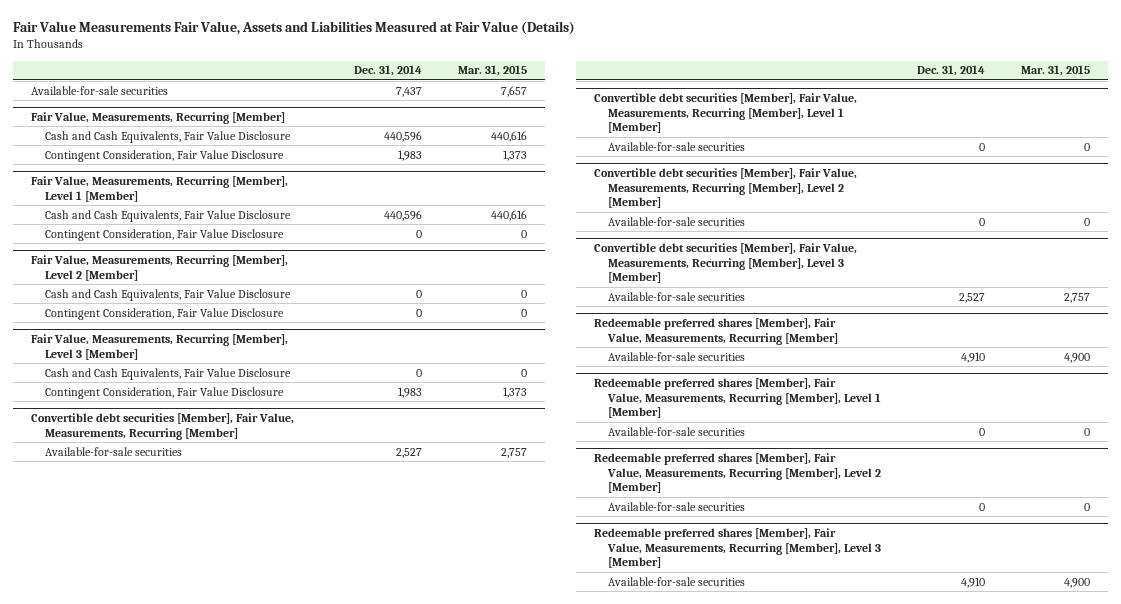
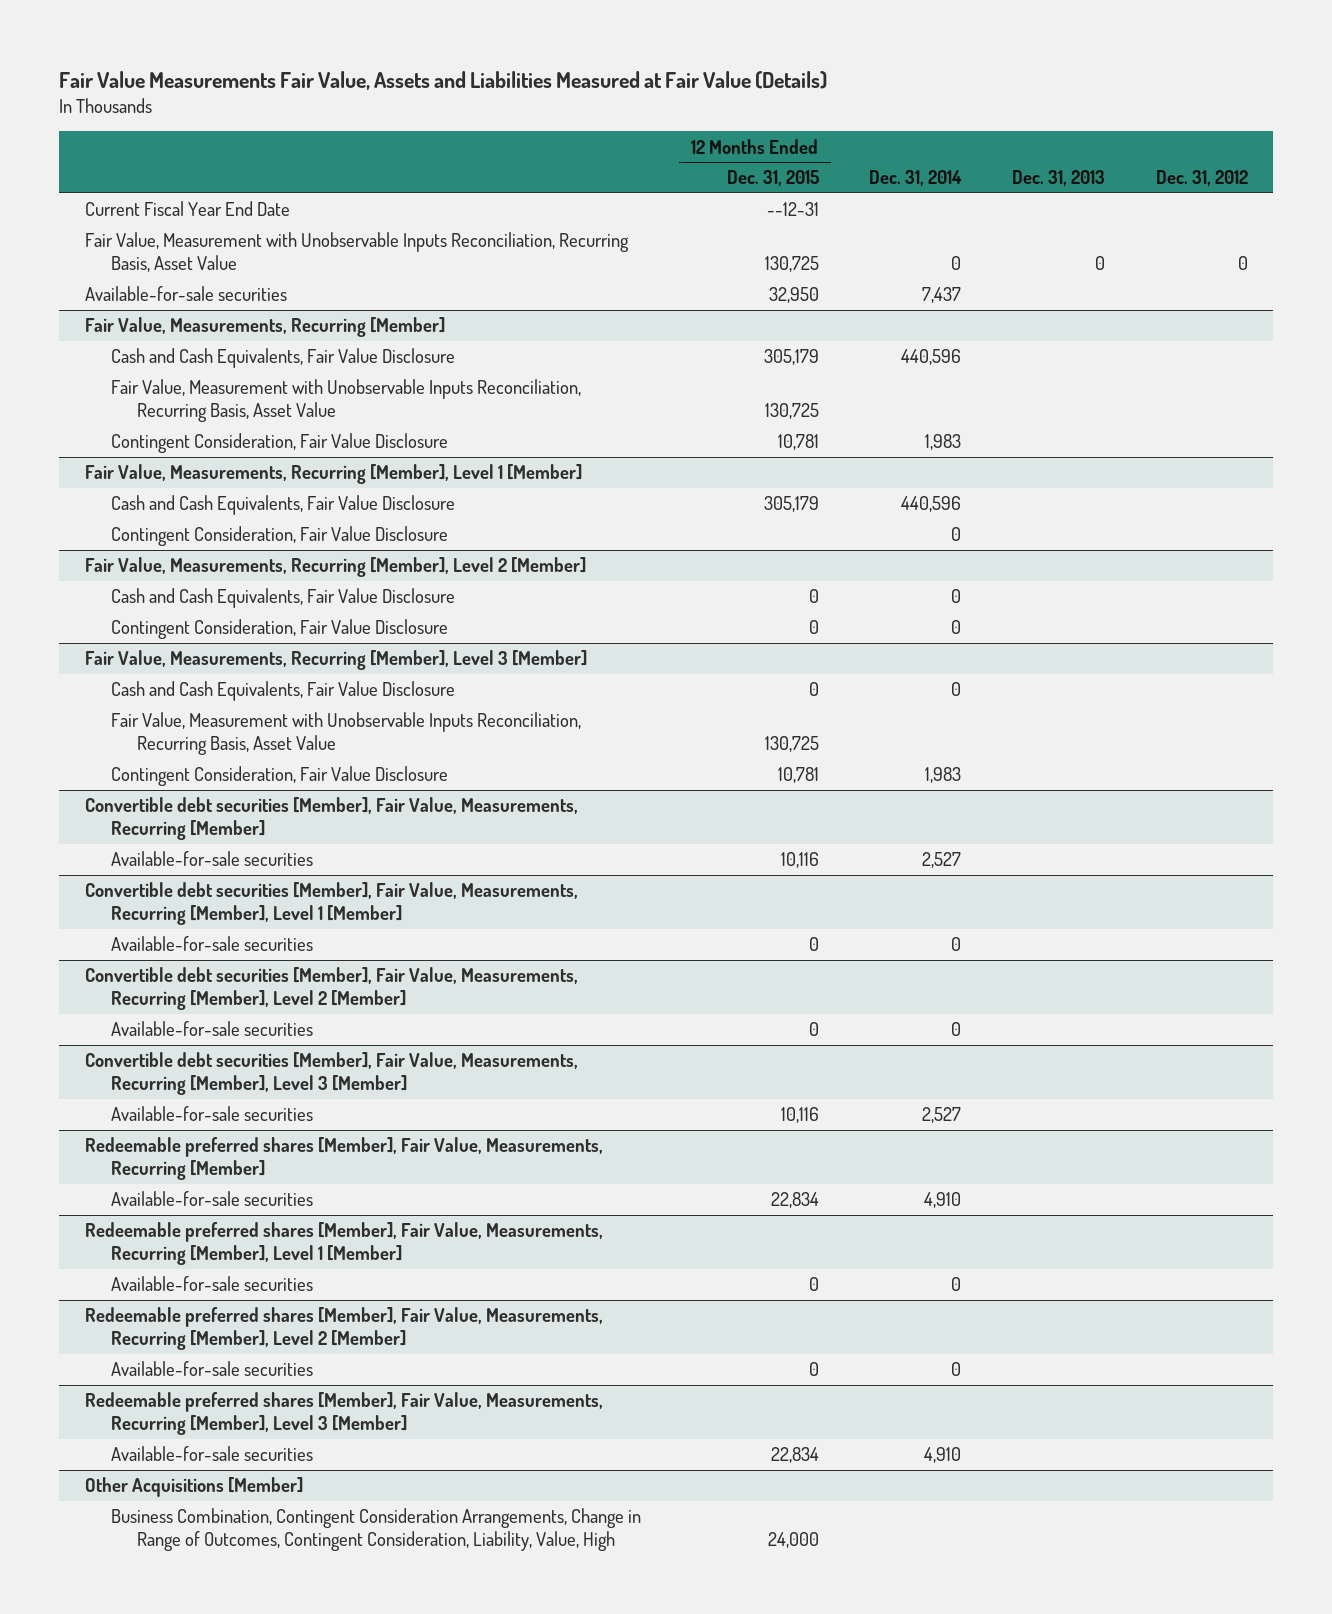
- | Dec. 31, 2014 | Mar. 31, 2015
+ | 12 Months Ended Dec. 31, 2015 | Dec. 31, 2014 | Dec. 31, 2013 | Dec. 31, 2012
+ Current Fiscal Year End Date | --12-31 | | |
+ Fair Value, Measurement with Unobservable Inputs Reconciliation, Recurring Basis, Asset Value | 130,725 | 0 | 0 | 0
@ Fair Value, Measurements, Recurring [Member]
+ Fair Value, Measurement with Unobservable Inputs Reconciliation, Recurring Basis, Asset Value | 130,725 | | |
@ Fair Value, Measurements, Recurring [Member], Level 3 [Member]
+ Fair Value, Measurement with Unobservable Inputs Reconciliation, Recurring Basis, Asset Value | 130,725 | | |
+ Other Acquisitions [Member]
+ Business Combination, Contingent Consideration Arrangements, Change in Range of Outcomes, Contingent Consideration, Liability, Value, High | 24,000 | | |

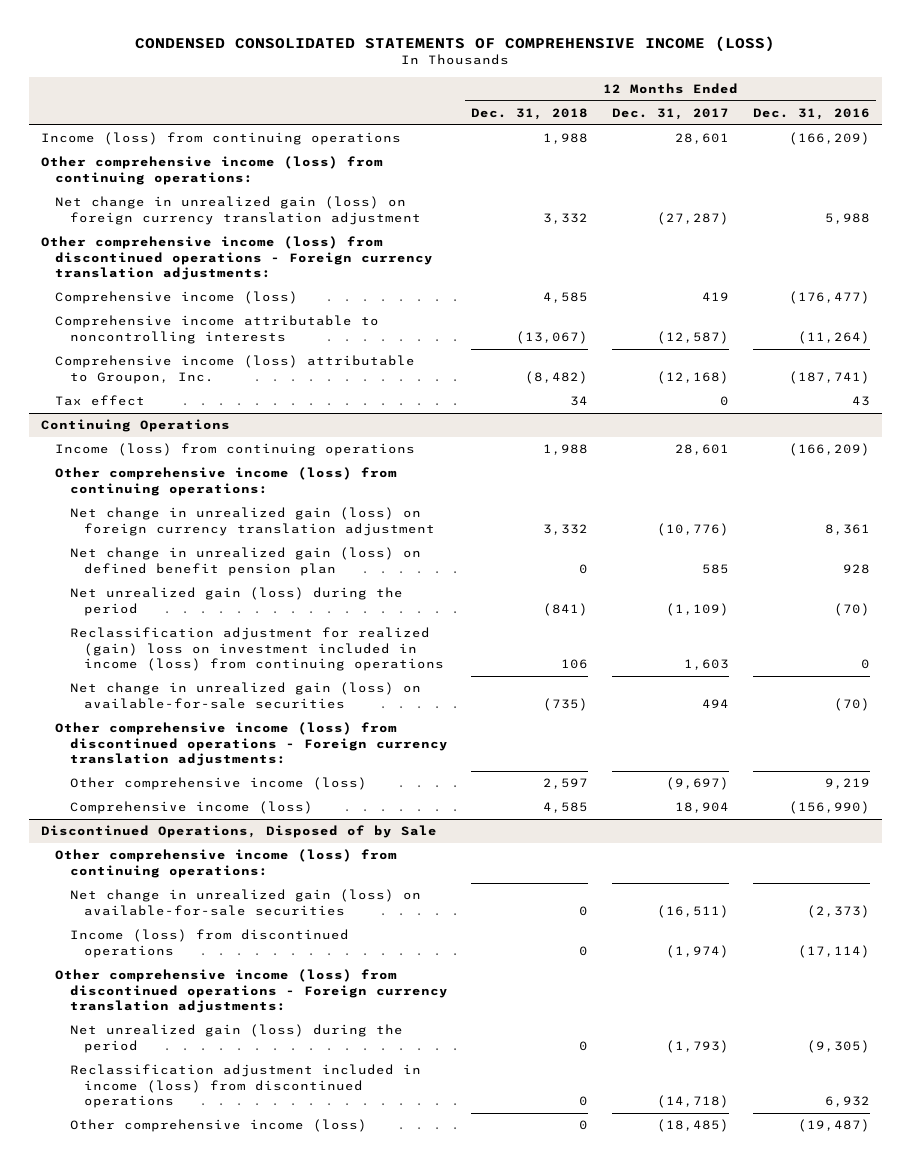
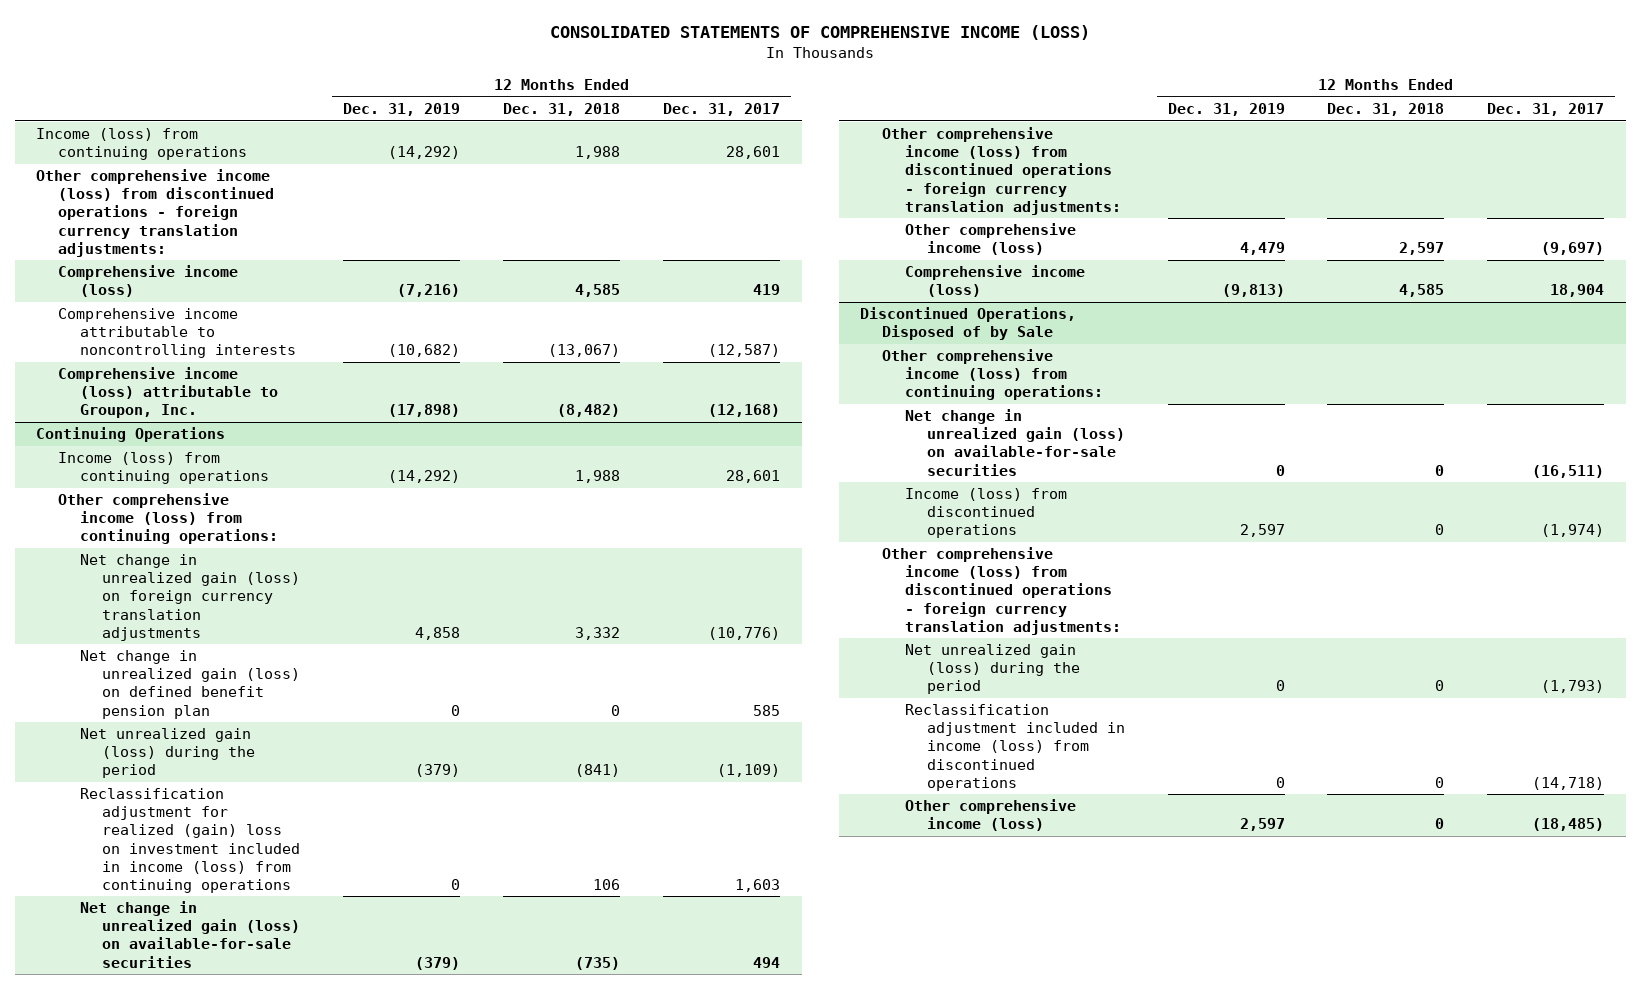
- CONDENSED CONSOLIDATED STATEMENTS OF COMPREHENSIVE INCOME (LOSS)
+ CONSOLIDATED STATEMENTS OF COMPREHENSIVE INCOME (LOSS)
- | 12 Months Ended Dec. 31, 2018 | 12 Months Ended Dec. 31, 2017 | 12 Months Ended Dec. 31, 2016
+ | 12 Months Ended Dec. 31, 2019 | 12 Months Ended Dec. 31, 2018 | 12 Months Ended Dec. 31, 2017
- Other comprehensive income (loss) from continuing operations:
- Net change in unrealized gain (loss) on foreign currency translation adjustment | 3,332 | (27,287) | 5,988
- Other comprehensive income (loss) from discontinued operations - Foreign currency translation adjustments:
+ Other comprehensive income (loss) from discontinued operations - foreign currency translation adjustments:
- Tax effect | 34 | 0 | 43
@ Continuing Operations
- Net change in unrealized gain (loss) on foreign currency translation adjustment | 3,332 | (10,776) | 8,361
+ Net change in unrealized gain (loss) on foreign currency translation adjustments | 4,858 | 3,332 | (10,776)
- Other comprehensive income (loss) from discontinued operations - Foreign currency translation adjustments:
+ Other comprehensive income (loss) from discontinued operations - foreign currency translation adjustments:
@ Discontinued Operations, Disposed of by Sale
- Other comprehensive income (loss) from discontinued operations - Foreign currency translation adjustments:
+ Other comprehensive income (loss) from discontinued operations - foreign currency translation adjustments:

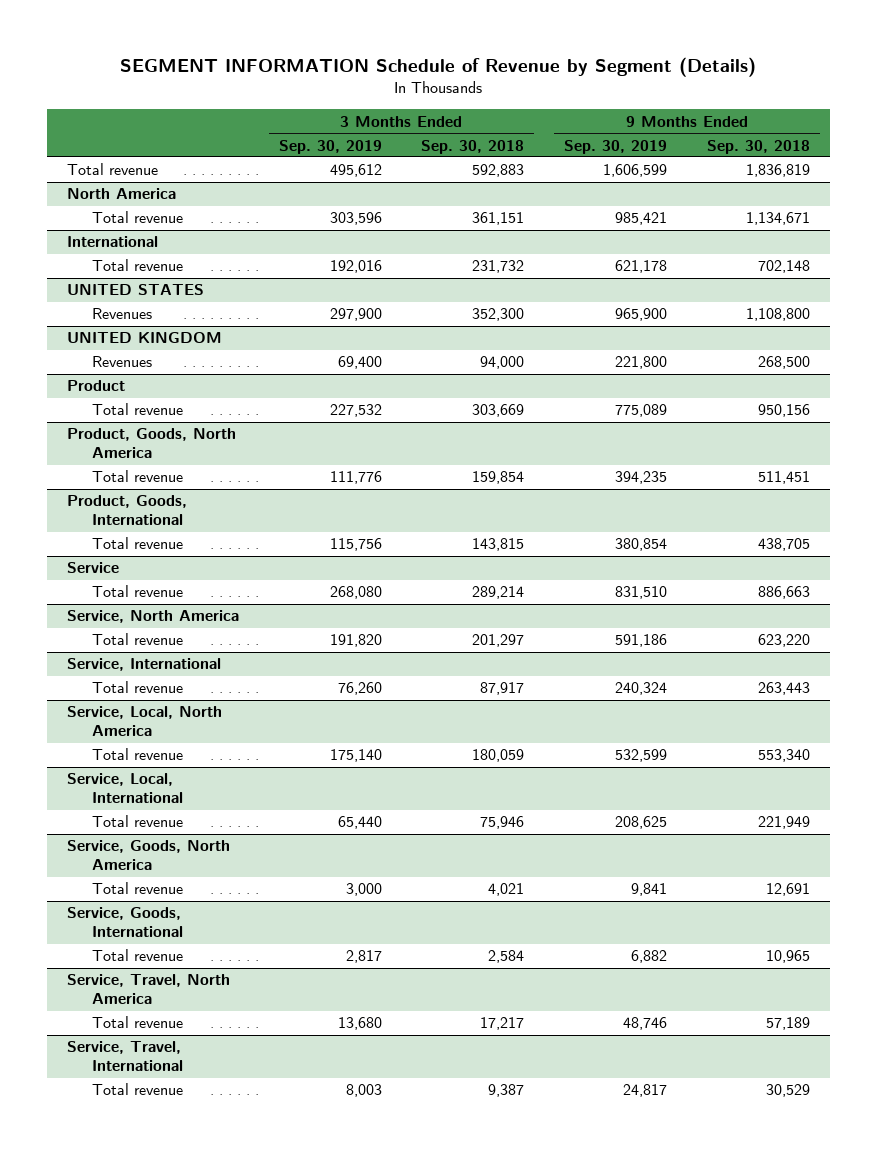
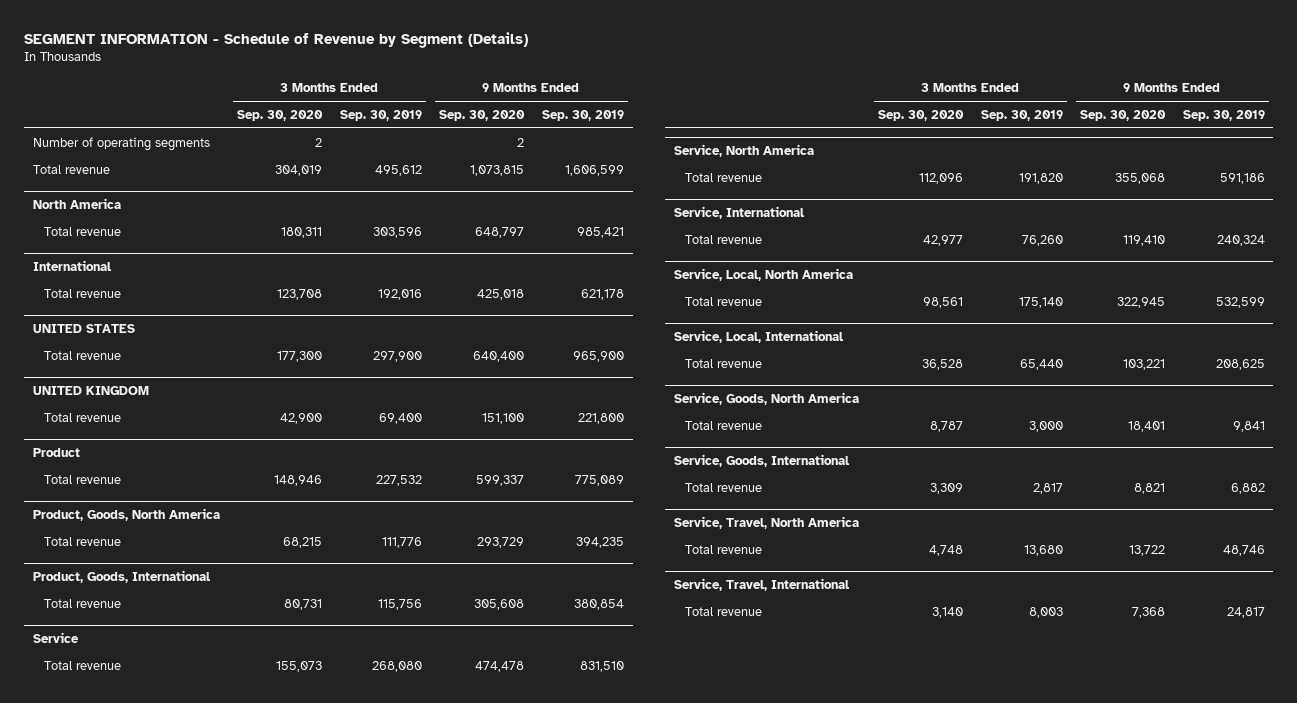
- SEGMENT INFORMATION Schedule of Revenue by Segment (Details)
+ SEGMENT INFORMATION - Schedule of Revenue by Segment (Details)
- | 3 Months Ended Sep. 30, 2019 | 3 Months Ended Sep. 30, 2018 | 9 Months Ended Sep. 30, 2019 | 9 Months Ended Sep. 30, 2018
+ | 3 Months Ended Sep. 30, 2020 | 3 Months Ended Sep. 30, 2019 | 9 Months Ended Sep. 30, 2020 | 9 Months Ended Sep. 30, 2019
+ Number of operating segments | 2 | | 2 |
@ UNITED STATES
- Revenues | 297,900 | 352,300 | 965,900 | 1,108,800
+ Total revenue | 177,300 | 297,900 | 640,400 | 965,900
@ UNITED KINGDOM
- Revenues | 69,400 | 94,000 | 221,800 | 268,500
+ Total revenue | 42,900 | 69,400 | 151,100 | 221,800

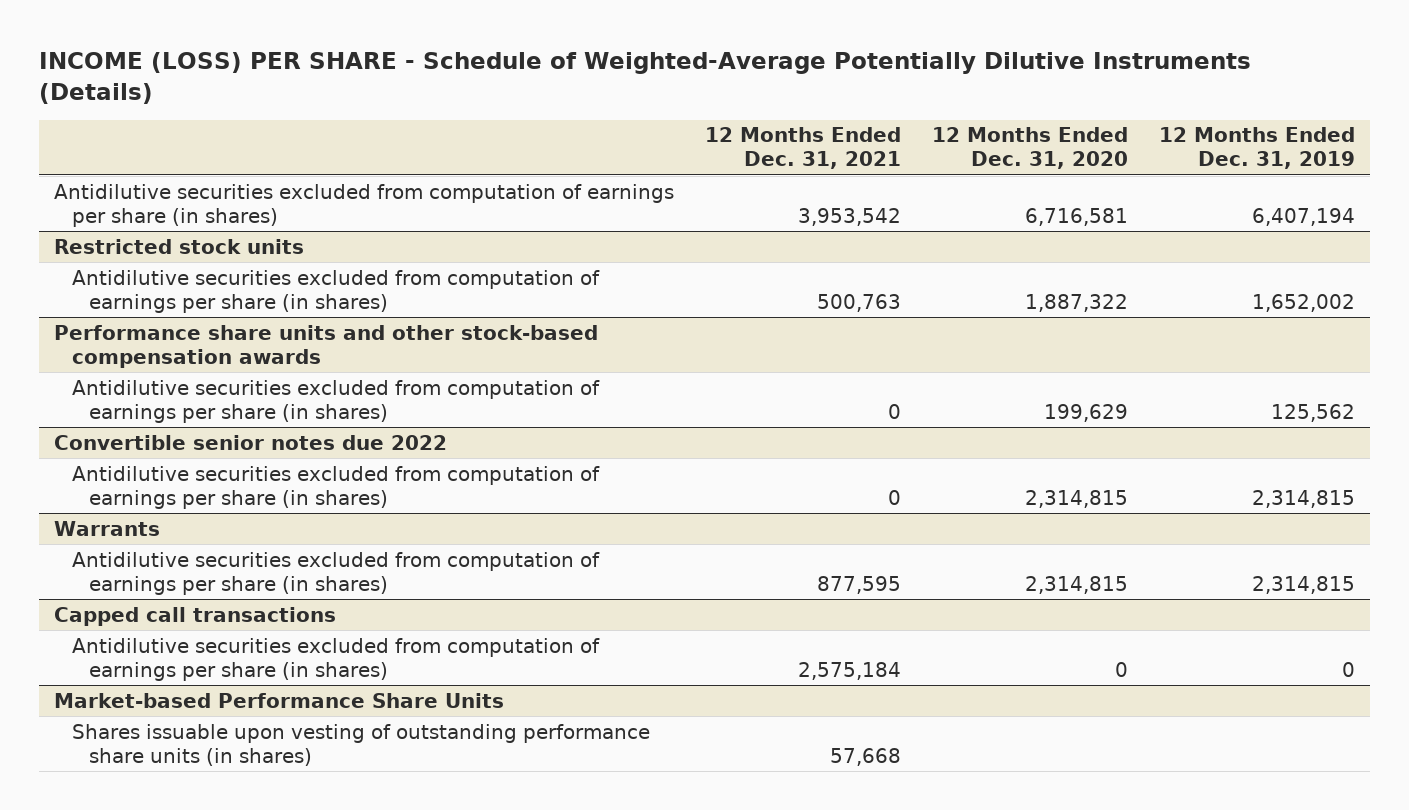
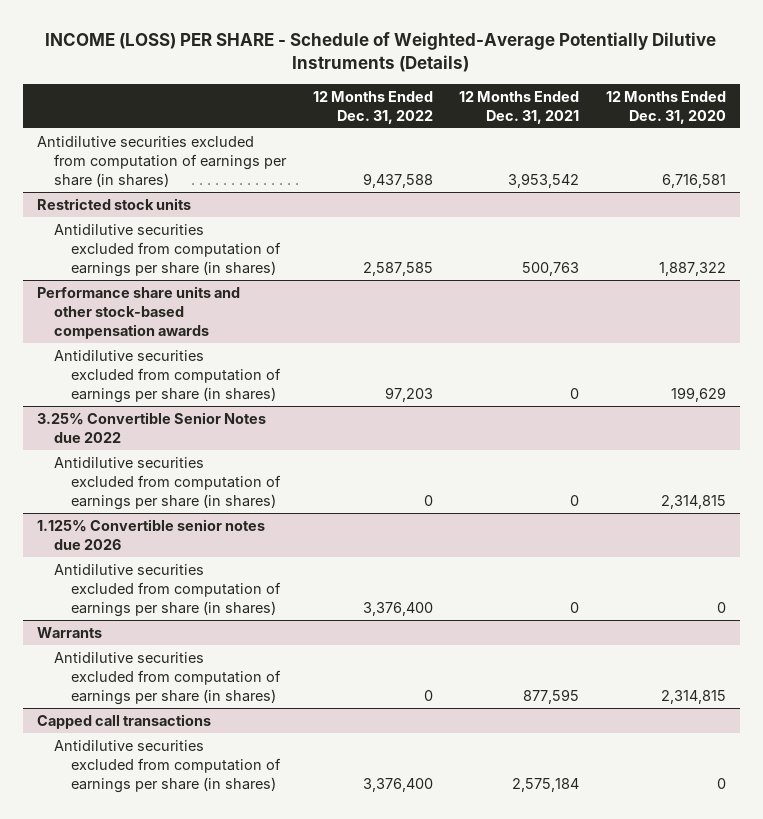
- | 12 Months Ended Dec. 31, 2021 | 12 Months Ended Dec. 31, 2020 | 12 Months Ended Dec. 31, 2019
+ | 12 Months Ended Dec. 31, 2022 | 12 Months Ended Dec. 31, 2021 | 12 Months Ended Dec. 31, 2020
- Convertible senior notes due 2022
+ 3.25% Convertible Senior Notes due 2022
+ 1.125% Convertible senior notes due 2026
+ Antidilutive securities excluded from computation of earnings per share (in shares) | 3,376,400 | 0 | 0
- Market-based Performance Share Units
- Shares issuable upon vesting of outstanding performance share units (in shares) | 57,668 | |

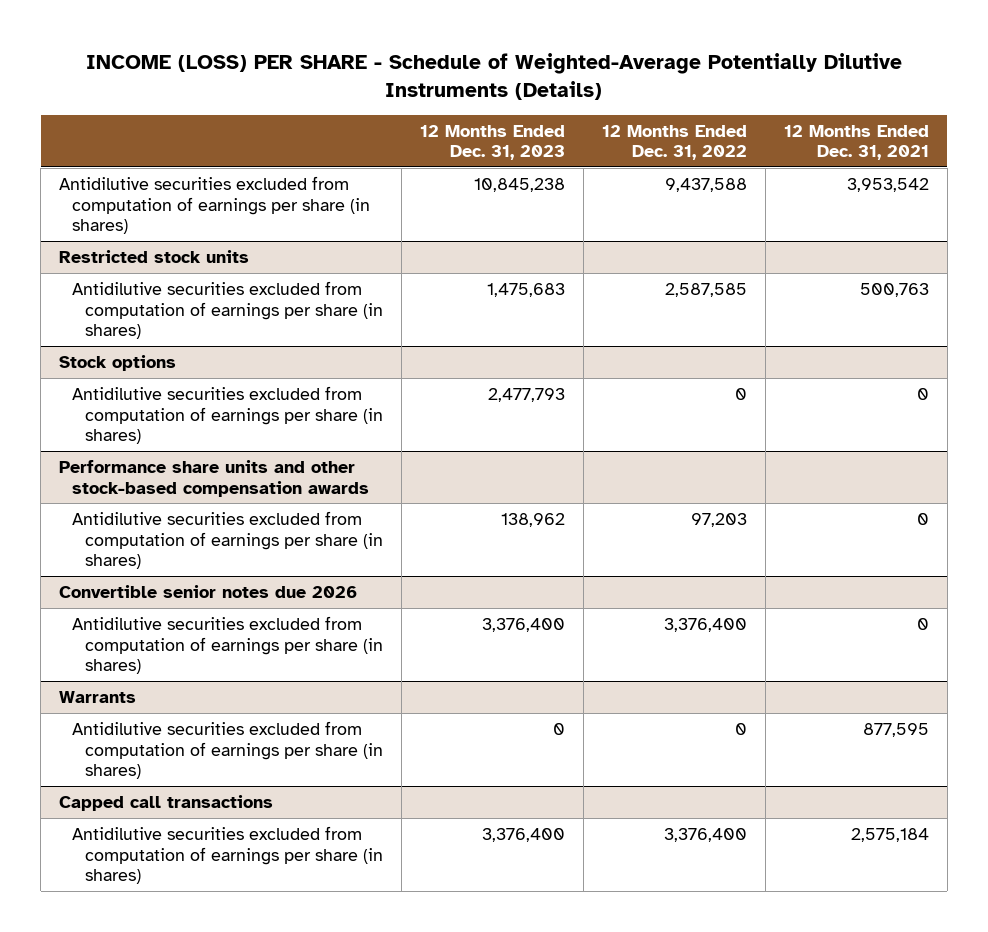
- | 12 Months Ended Dec. 31, 2022 | 12 Months Ended Dec. 31, 2021 | 12 Months Ended Dec. 31, 2020
+ | 12 Months Ended Dec. 31, 2023 | 12 Months Ended Dec. 31, 2022 | 12 Months Ended Dec. 31, 2021
+ Stock options
+ Antidilutive securities excluded from computation of earnings per share (in shares) | 2,477,793 | 0 | 0
- 3.25% Convertible Senior Notes due 2022
- Antidilutive securities excluded from computation of earnings per share (in shares) | 0 | 0 | 2,314,815
- 1.125% Convertible senior notes due 2026
+ Convertible senior notes due 2026

